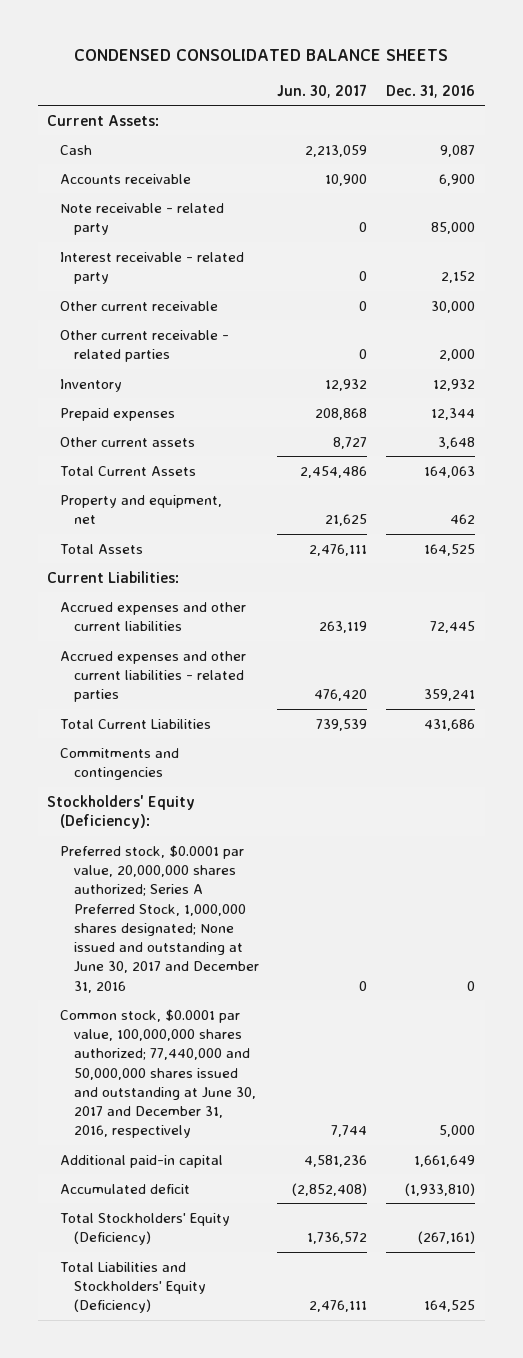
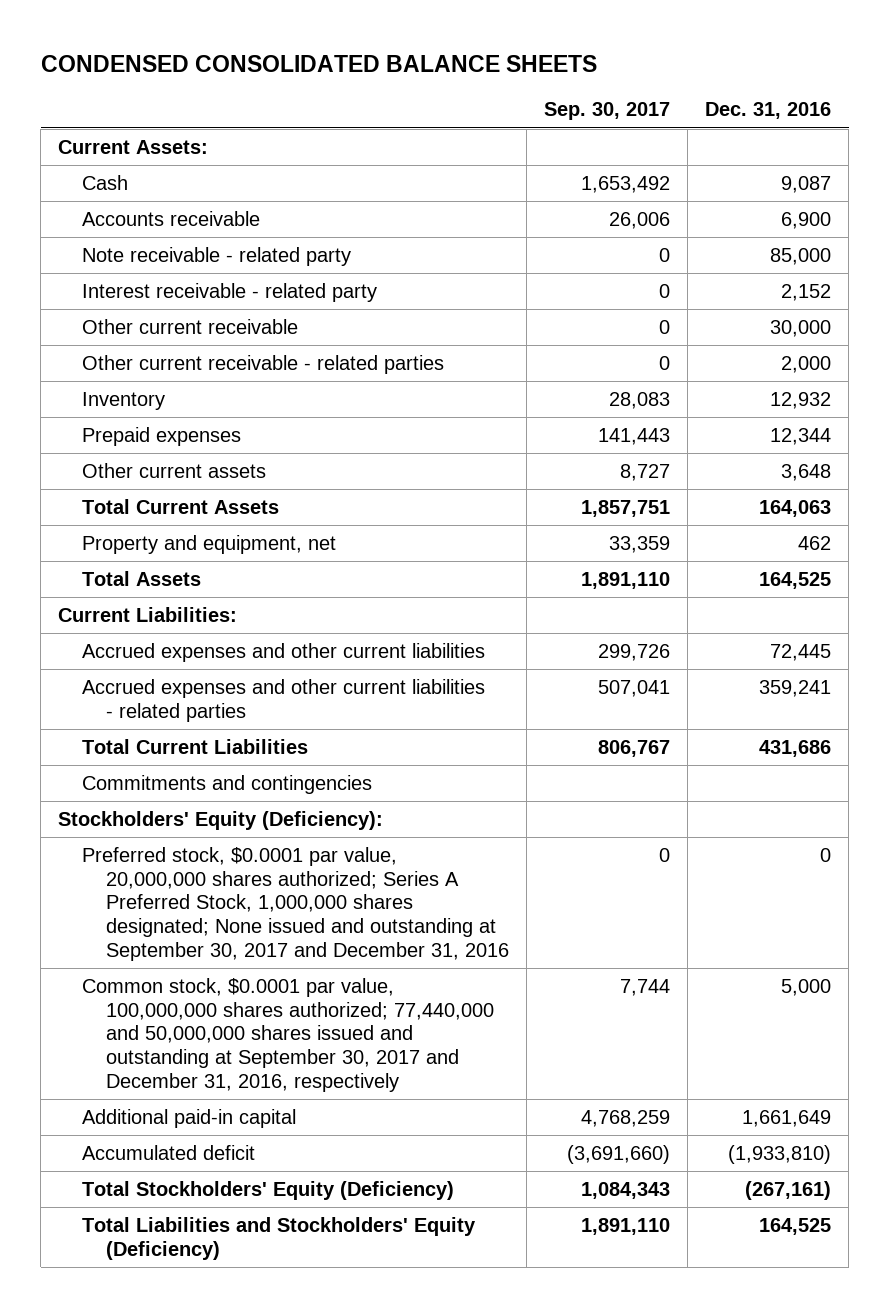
- | Jun. 30, 2017 | Dec. 31, 2016
+ | Sep. 30, 2017 | Dec. 31, 2016
- Preferred stock, $0.0001 par value, 20,000,000 shares authorized; Series A Preferred Stock, 1,000,000 shares designated; None issued and outstanding at June 30, 2017 and December 31, 2016 | 0 | 0
- Common stock, $0.0001 par value, 100,000,000 shares authorized; 77,440,000 and 50,000,000 shares issued and outstanding at June 30, 2017 and December 31, 2016, respectively | 7,744 | 5,000
+ Preferred stock, $0.0001 par value, 20,000,000 shares authorized; Series A Preferred Stock, 1,000,000 shares designated; None issued and outstanding at September 30, 2017 and December 31, 2016 | 0 | 0
+ Common stock, $0.0001 par value, 100,000,000 shares authorized; 77,440,000 and 50,000,000 shares issued and outstanding at September 30, 2017 and December 31, 2016, respectively | 7,744 | 5,000

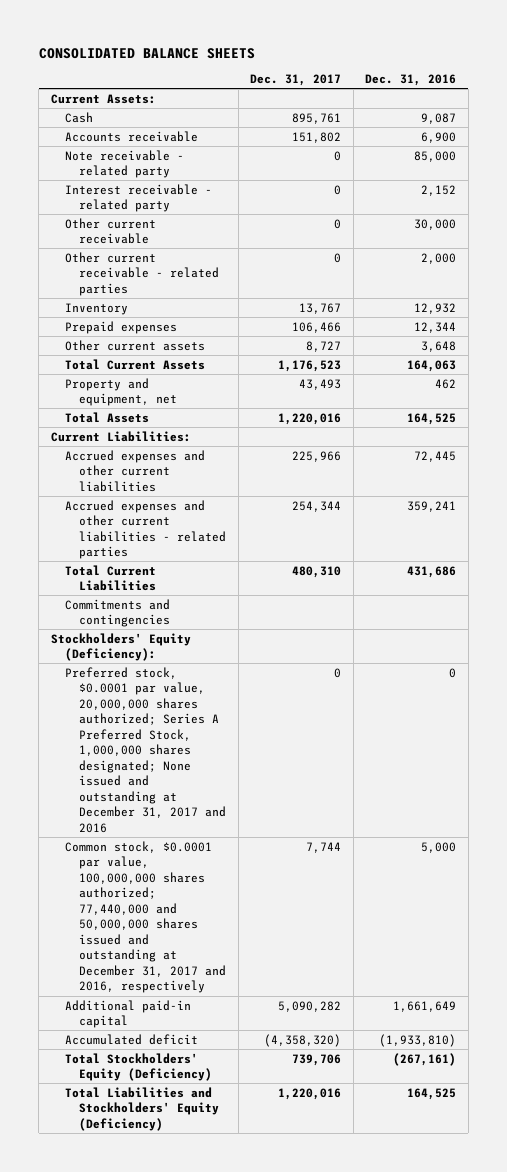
- CONDENSED CONSOLIDATED BALANCE SHEETS
+ CONSOLIDATED BALANCE SHEETS
- | Sep. 30, 2017 | Dec. 31, 2016
+ | Dec. 31, 2017 | Dec. 31, 2016
- Preferred stock, $0.0001 par value, 20,000,000 shares authorized; Series A Preferred Stock, 1,000,000 shares designated; None issued and outstanding at September 30, 2017 and December 31, 2016 | 0 | 0
- Common stock, $0.0001 par value, 100,000,000 shares authorized; 77,440,000 and 50,000,000 shares issued and outstanding at September 30, 2017 and December 31, 2016, respectively | 7,744 | 5,000
+ Preferred stock, $0.0001 par value, 20,000,000 shares authorized; Series A Preferred Stock, 1,000,000 shares designated; None issued and outstanding at December 31, 2017 and 2016 | 0 | 0
+ Common stock, $0.0001 par value, 100,000,000 shares authorized; 77,440,000 and 50,000,000 shares issued and outstanding at December 31, 2017 and 2016, respectively | 7,744 | 5,000

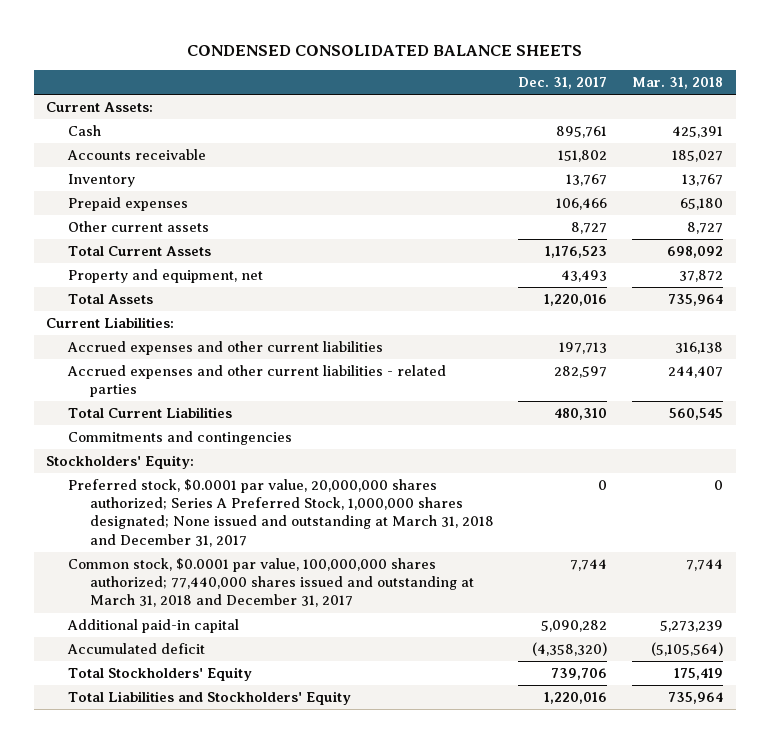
- CONSOLIDATED BALANCE SHEETS
+ CONDENSED CONSOLIDATED BALANCE SHEETS
- | Dec. 31, 2017 | Dec. 31, 2016
+ | Dec. 31, 2017 | Mar. 31, 2018
- Note receivable - related party | 0 | 85,000
- Interest receivable - related party | 0 | 2,152
- Other current receivable | 0 | 30,000
- Other current receivable - related parties | 0 | 2,000
- Accrued expenses and other current liabilities | 225,966 | 72,445
- Accrued expenses and other current liabilities - related parties | 254,344 | 359,241
+ Accrued expenses and other current liabilities | 197,713 | 316,138
+ Accrued expenses and other current liabilities - related parties | 282,597 | 244,407
- Stockholders' Equity (Deficiency):
- Preferred stock, $0.0001 par value, 20,000,000 shares authorized; Series A Preferred Stock, 1,000,000 shares designated; None issued and outstanding at December 31, 2017 and 2016 | 0 | 0
- Common stock, $0.0001 par value, 100,000,000 shares authorized; 77,440,000 and 50,000,000 shares issued and outstanding at December 31, 2017 and 2016, respectively | 7,744 | 5,000
+ Stockholders' Equity:
+ Preferred stock, $0.0001 par value, 20,000,000 shares authorized; Series A Preferred Stock, 1,000,000 shares designated; None issued and outstanding at March 31, 2018 and December 31, 2017 | 0 | 0
+ Common stock, $0.0001 par value, 100,000,000 shares authorized; 77,440,000 shares issued and outstanding at March 31, 2018 and December 31, 2017 | 7,744 | 7,744
- Total Stockholders' Equity (Deficiency) | 739,706 | (267,161)
- Total Liabilities and Stockholders' Equity (Deficiency) | 1,220,016 | 164,525
+ Total Stockholders' Equity | 739,706 | 175,419
+ Total Liabilities and Stockholders' Equity | 1,220,016 | 735,964

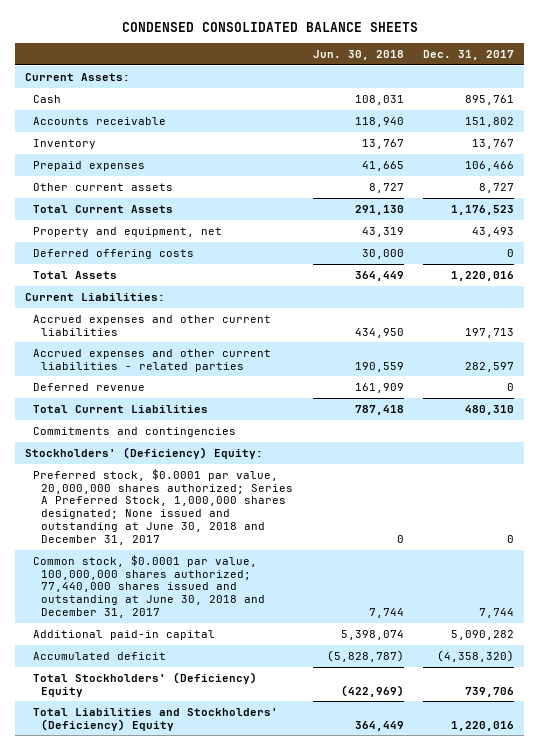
- | Dec. 31, 2017 | Mar. 31, 2018
+ | Jun. 30, 2018 | Dec. 31, 2017
+ Deferred offering costs | 30,000 | 0
+ Deferred revenue | 161,909 | 0
- Stockholders' Equity:
- Preferred stock, $0.0001 par value, 20,000,000 shares authorized; Series A Preferred Stock, 1,000,000 shares designated; None issued and outstanding at March 31, 2018 and December 31, 2017 | 0 | 0
- Common stock, $0.0001 par value, 100,000,000 shares authorized; 77,440,000 shares issued and outstanding at March 31, 2018 and December 31, 2017 | 7,744 | 7,744
+ Stockholders' (Deficiency) Equity:
+ Preferred stock, $0.0001 par value, 20,000,000 shares authorized; Series A Preferred Stock, 1,000,000 shares designated; None issued and outstanding at June 30, 2018 and December 31, 2017 | 0 | 0
+ Common stock, $0.0001 par value, 100,000,000 shares authorized; 77,440,000 shares issued and outstanding at June 30, 2018 and December 31, 2017 | 7,744 | 7,744
- Total Stockholders' Equity | 739,706 | 175,419
- Total Liabilities and Stockholders' Equity | 1,220,016 | 735,964
+ Total Stockholders' (Deficiency) Equity | (422,969) | 739,706
+ Total Liabilities and Stockholders' (Deficiency) Equity | 364,449 | 1,220,016

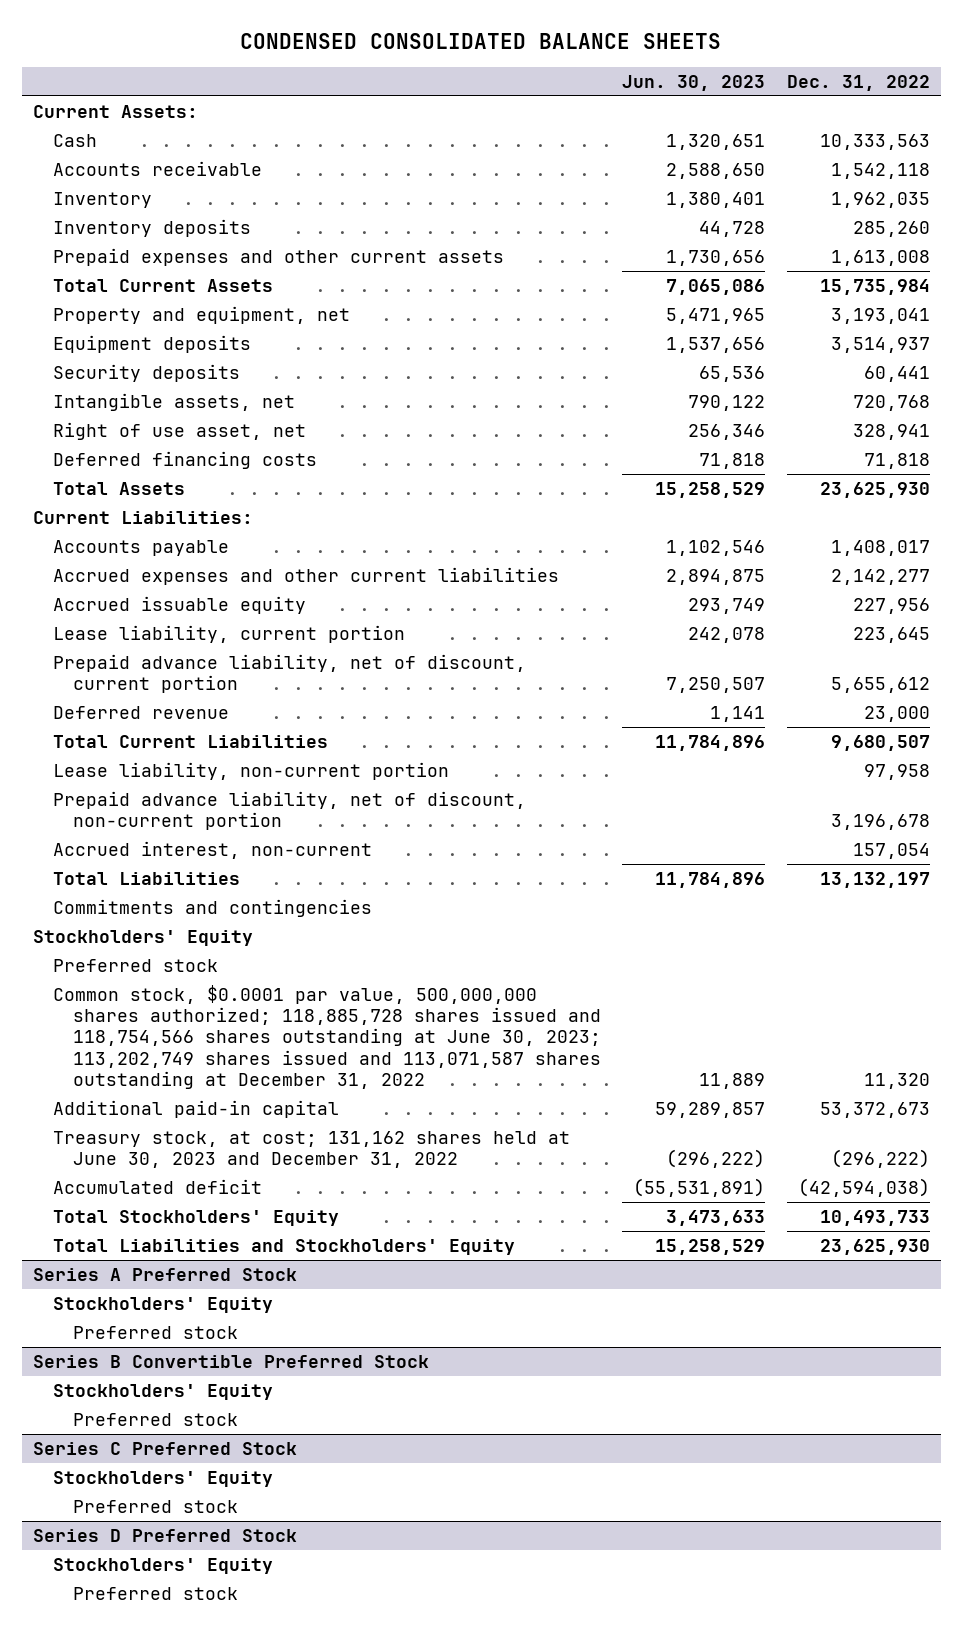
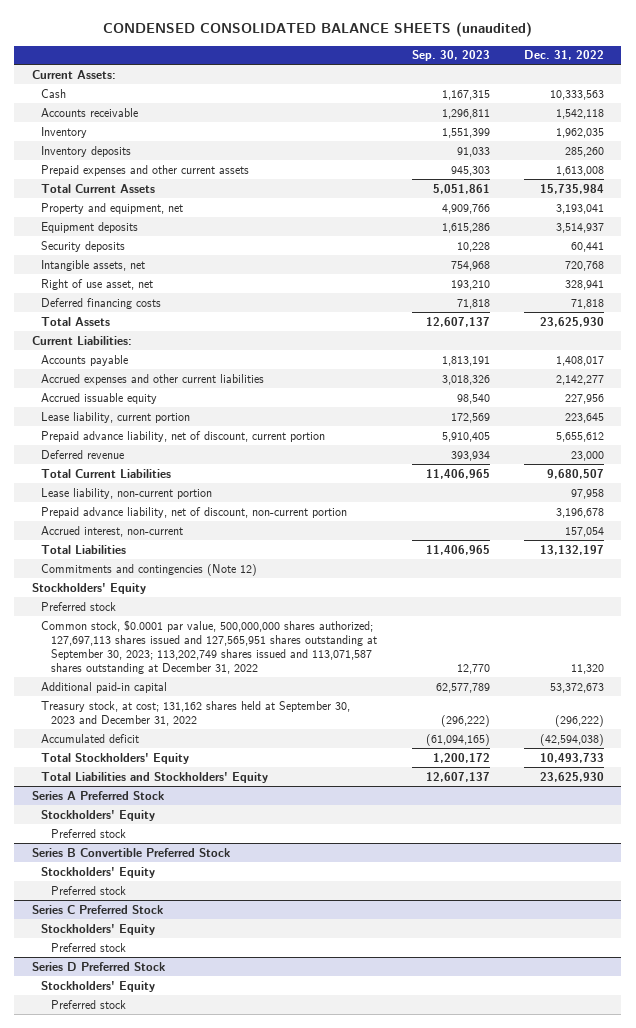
- CONDENSED CONSOLIDATED BALANCE SHEETS
+ CONDENSED CONSOLIDATED BALANCE SHEETS (unaudited)
- | Jun. 30, 2023 | Dec. 31, 2022
+ | Sep. 30, 2023 | Dec. 31, 2022
- Commitments and contingencies
+ Commitments and contingencies (Note 12)
- Common stock, $0.0001 par value, 500,000,000 shares authorized; 118,885,728 shares issued and 118,754,566 shares outstanding at June 30, 2023; 113,202,749 shares issued and 113,071,587 shares outstanding at December 31, 2022 | 11,889 | 11,320
+ Common stock, $0.0001 par value, 500,000,000 shares authorized; 127,697,113 shares issued and 127,565,951 shares outstanding at September 30, 2023; 113,202,749 shares issued and 113,071,587 shares outstanding at December 31, 2022 | 12,770 | 11,320
- Treasury stock, at cost; 131,162 shares held at June 30, 2023 and December 31, 2022 | (296,222) | (296,222)
+ Treasury stock, at cost; 131,162 shares held at September 30, 2023 and December 31, 2022 | (296,222) | (296,222)

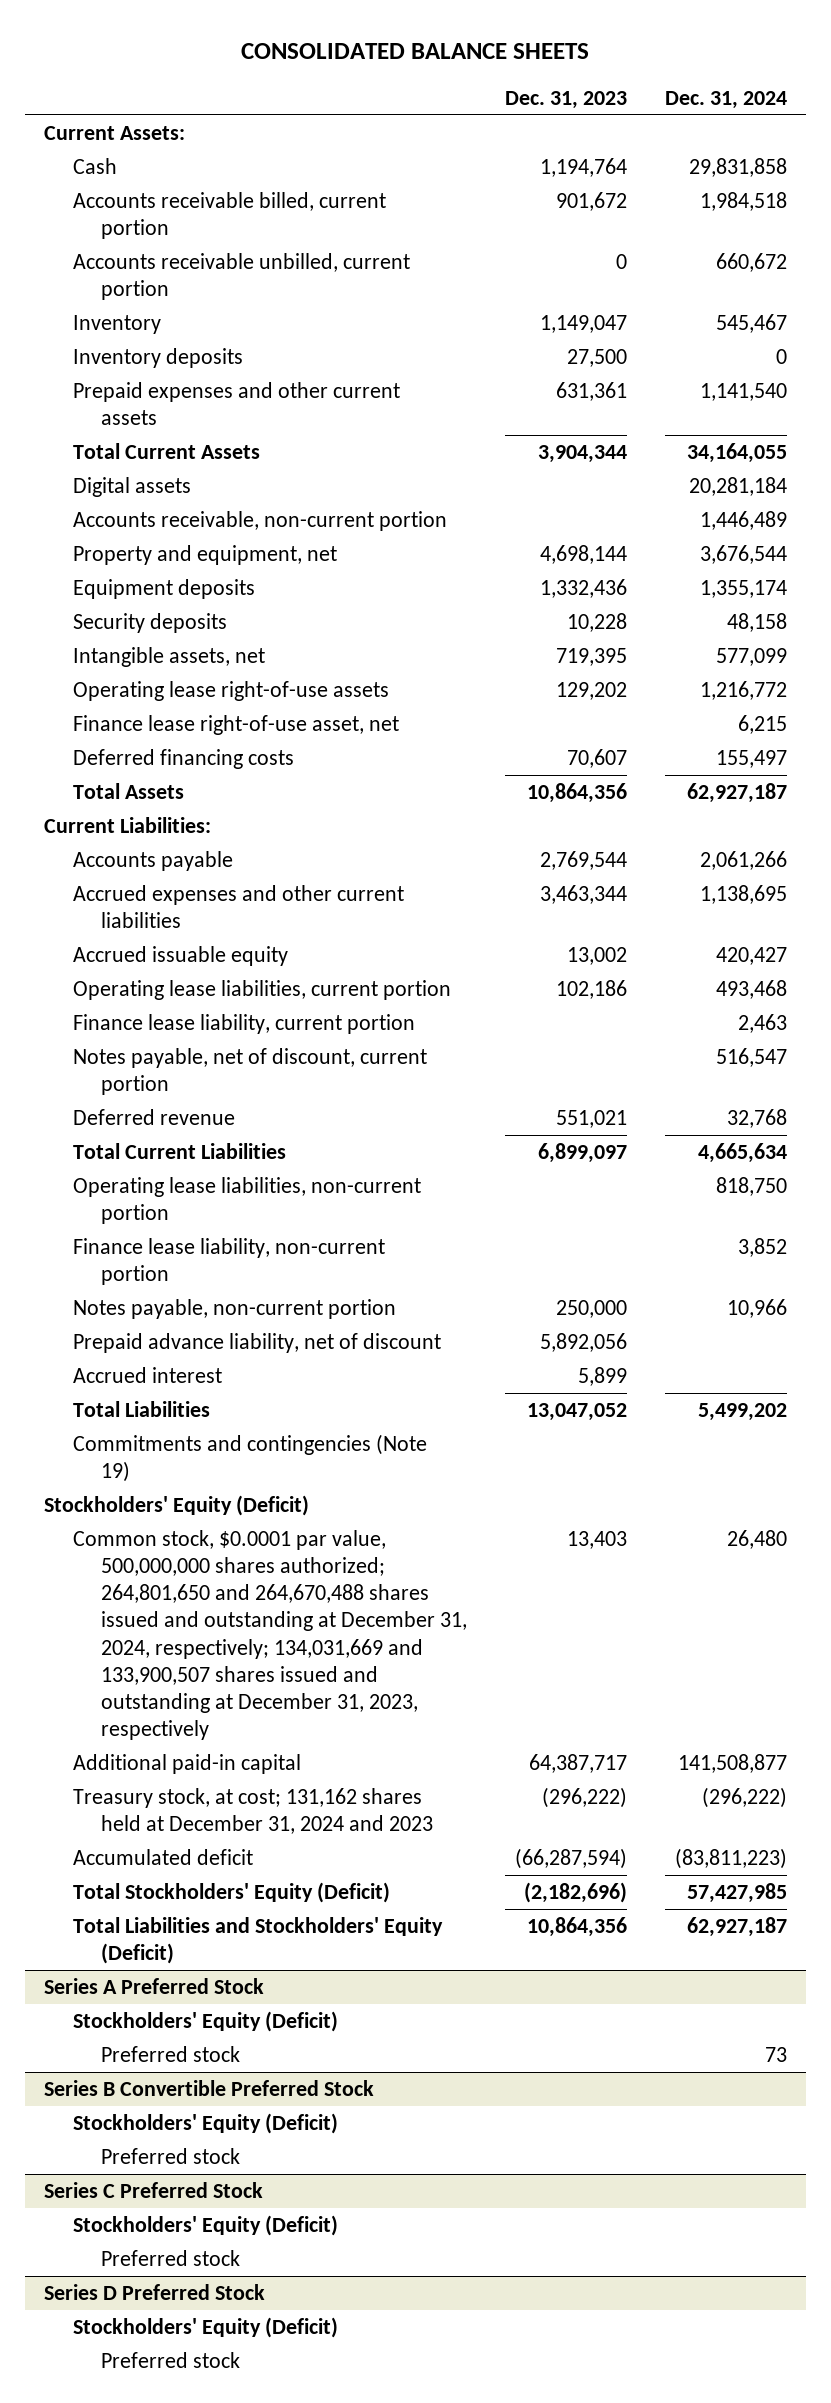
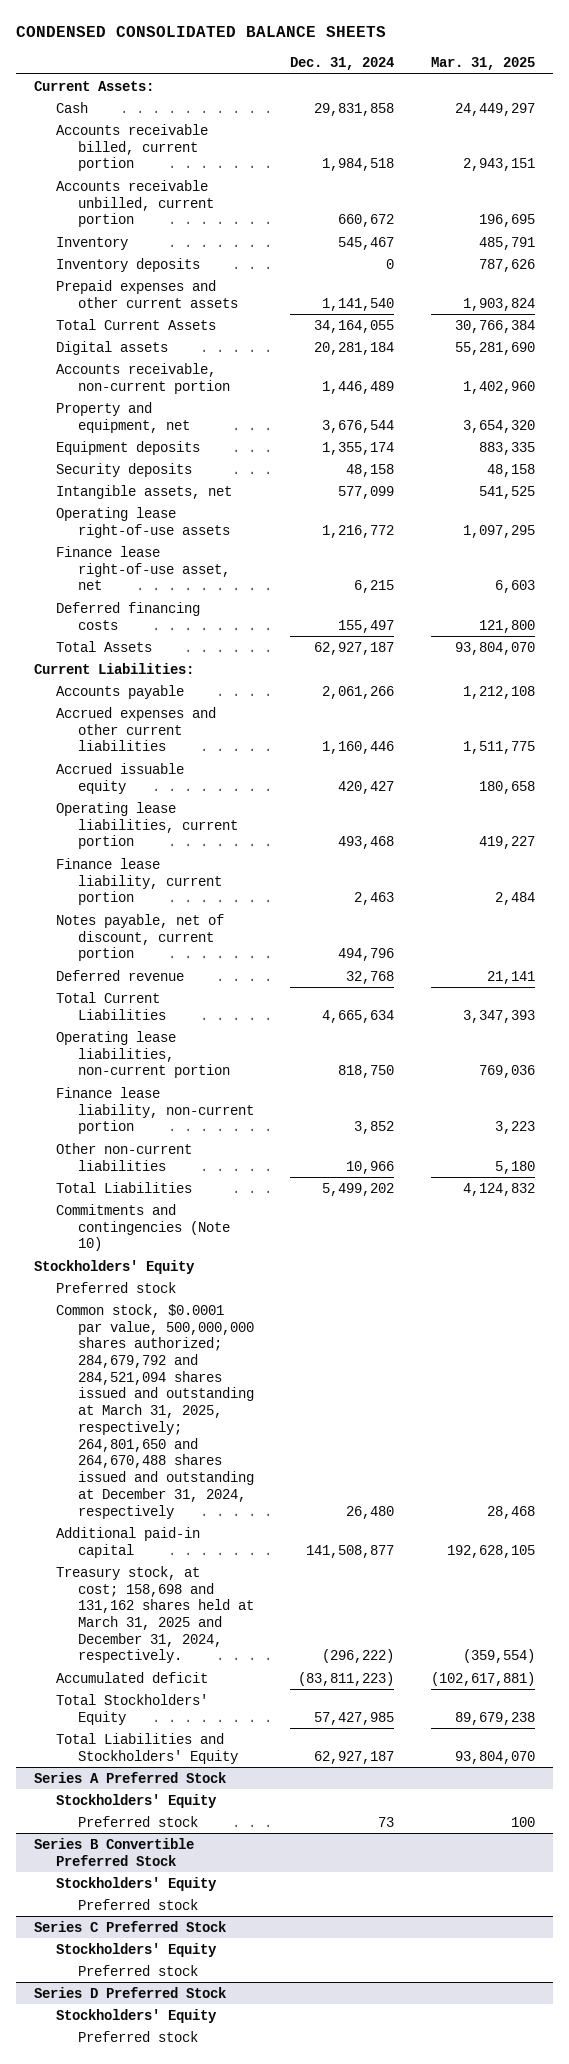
- CONSOLIDATED BALANCE SHEETS
+ CONDENSED CONSOLIDATED BALANCE SHEETS
- | Dec. 31, 2023 | Dec. 31, 2024
+ | Dec. 31, 2024 | Mar. 31, 2025
- Accrued expenses and other current liabilities | 3,463,344 | 1,138,695
+ Accrued expenses and other current liabilities | 1,160,446 | 1,511,775
- Notes payable, net of discount, current portion | | 516,547
+ Notes payable, net of discount, current portion | 494,796 |
- Notes payable, non-current portion | 250,000 | 10,966
- Prepaid advance liability, net of discount | 5,892,056 |
- Accrued interest | 5,899 |
+ Other non-current liabilities | 10,966 | 5,180
- Commitments and contingencies (Note 19)
- Stockholders' Equity (Deficit)
- Common stock, $0.0001 par value, 500,000,000 shares authorized; 264,801,650 and 264,670,488 shares issued and outstanding at December 31, 2024, respectively; 134,031,669 and 133,900,507 shares issued and outstanding at December 31, 2023, respectively | 13,403 | 26,480
+ Commitments and contingencies (Note 10)
+ Stockholders' Equity
+ Preferred stock
+ Common stock, $0.0001 par value, 500,000,000 shares authorized; 284,679,792 and 284,521,094 shares issued and outstanding at March 31, 2025, respectively; 264,801,650 and 264,670,488 shares issued and outstanding at December 31, 2024, respectively | 26,480 | 28,468
- Treasury stock, at cost; 131,162 shares held at December 31, 2024 and 2023 | (296,222) | (296,222)
+ Treasury stock, at cost; 158,698 and 131,162 shares held at March 31, 2025 and December 31, 2024, respectively. | (296,222) | (359,554)
- Total Stockholders' Equity (Deficit) | (2,182,696) | 57,427,985
- Total Liabilities and Stockholders' Equity (Deficit) | 10,864,356 | 62,927,187
+ Total Stockholders' Equity | 57,427,985 | 89,679,238
+ Total Liabilities and Stockholders' Equity | 62,927,187 | 93,804,070
@ Series A Preferred Stock
- Stockholders' Equity (Deficit)
+ Stockholders' Equity
@ Series B Convertible Preferred Stock
- Stockholders' Equity (Deficit)
+ Stockholders' Equity
@ Series C Preferred Stock
- Stockholders' Equity (Deficit)
+ Stockholders' Equity
@ Series D Preferred Stock
- Stockholders' Equity (Deficit)
+ Stockholders' Equity

